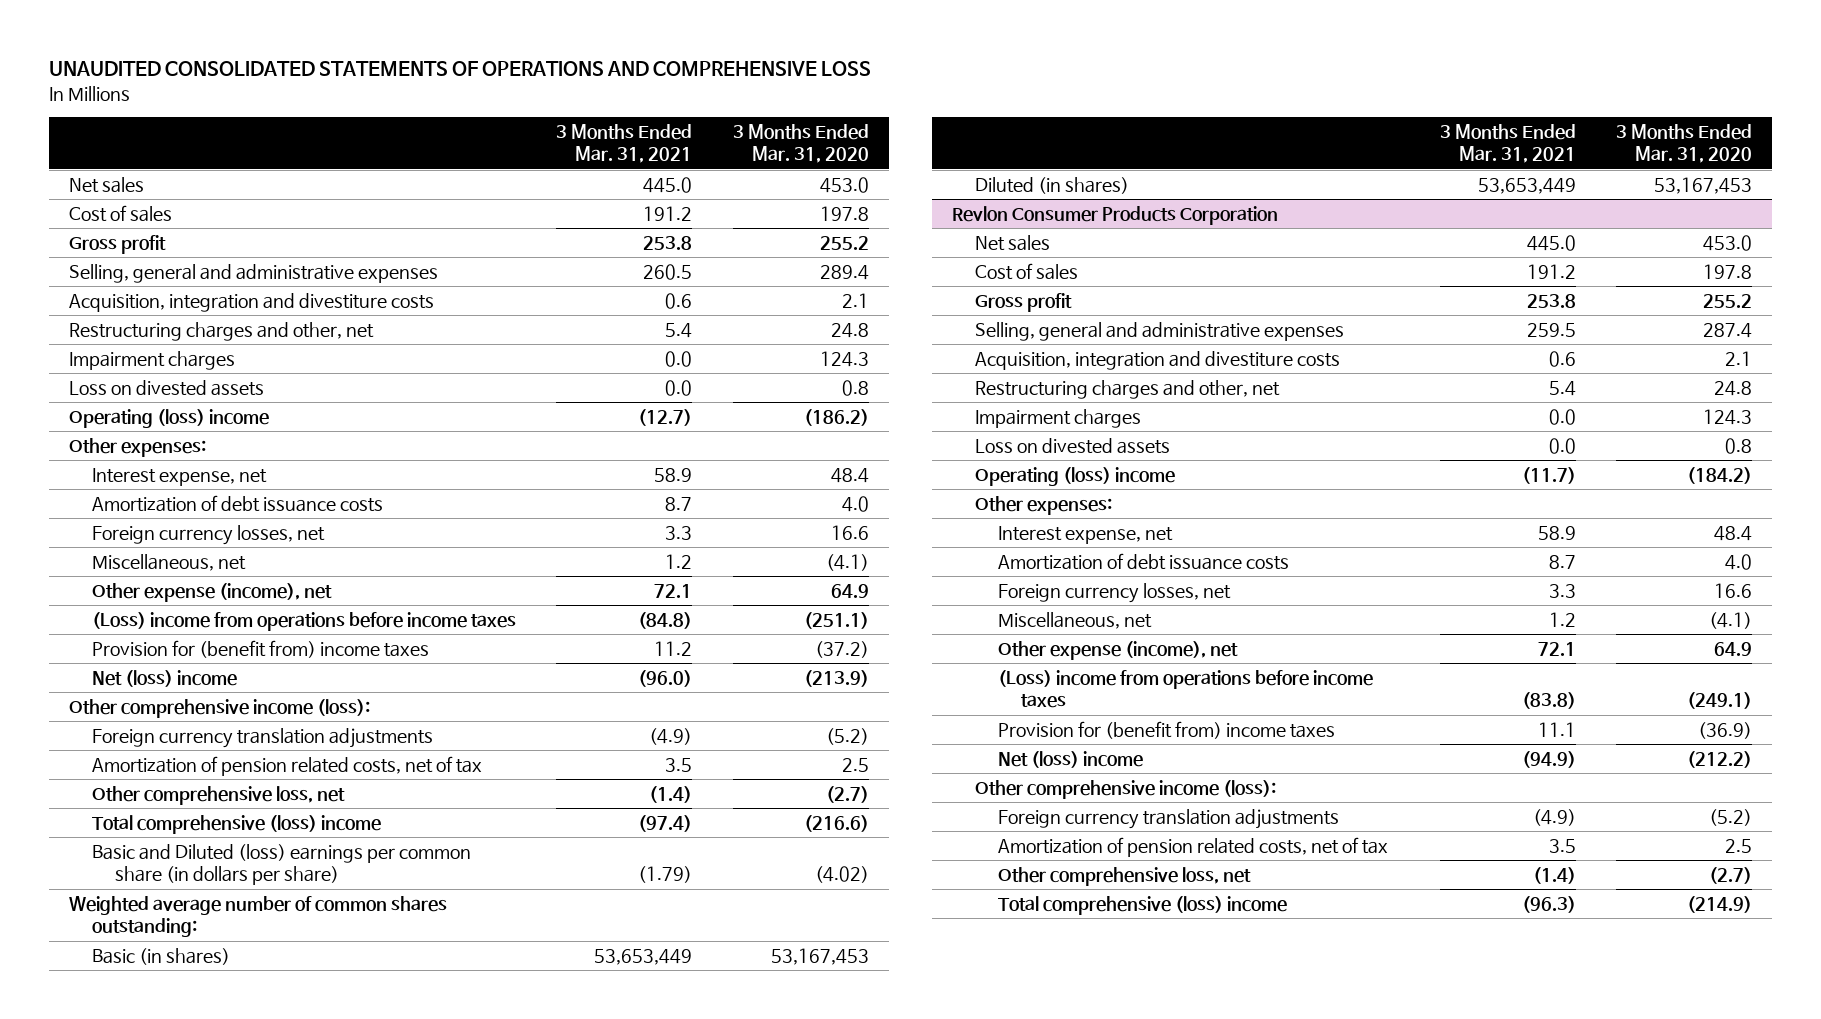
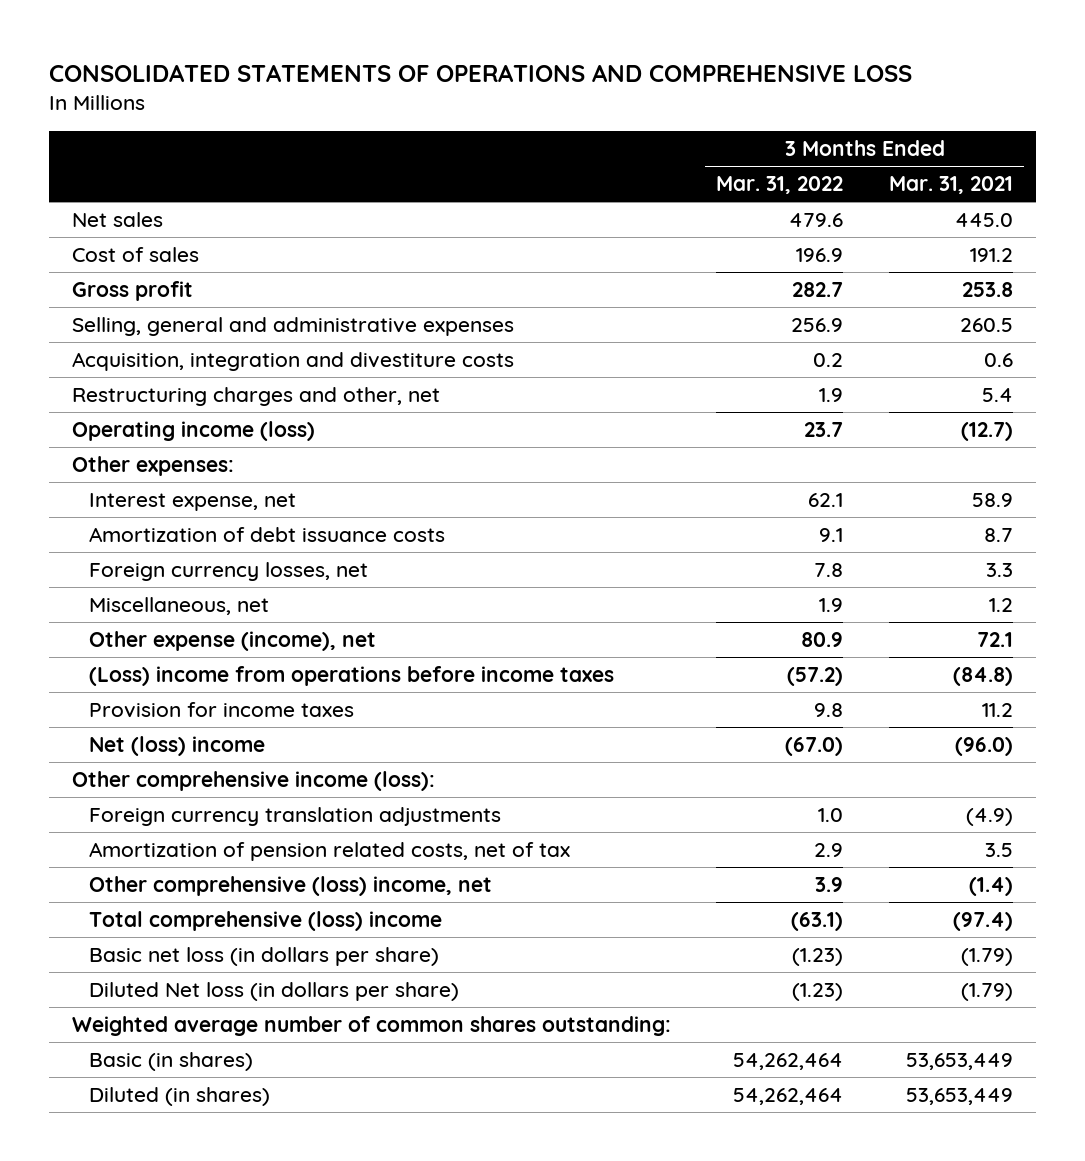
- UNAUDITED CONSOLIDATED STATEMENTS OF OPERATIONS AND COMPREHENSIVE LOSS
+ CONSOLIDATED STATEMENTS OF OPERATIONS AND COMPREHENSIVE LOSS
- | 3 Months Ended Mar. 31, 2021 | 3 Months Ended Mar. 31, 2020
+ | 3 Months Ended Mar. 31, 2022 | 3 Months Ended Mar. 31, 2021
- Impairment charges | 0.0 | 124.3
- Loss on divested assets | 0.0 | 0.8
- Operating (loss) income | (12.7) | (186.2)
+ Operating income (loss) | 23.7 | (12.7)
- Provision for (benefit from) income taxes | 11.2 | (37.2)
+ Provision for income taxes | 9.8 | 11.2
- Other comprehensive loss, net | (1.4) | (2.7)
+ Other comprehensive (loss) income, net | 3.9 | (1.4)
- Basic and Diluted (loss) earnings per common share (in dollars per share) | (1.79) | (4.02)
+ Basic net loss (in dollars per share) | (1.23) | (1.79)
+ Diluted Net loss (in dollars per share) | (1.23) | (1.79)
- Revlon Consumer Products Corporation
- Net sales | 445.0 | 453.0
- Cost of sales | 191.2 | 197.8
- Gross profit | 253.8 | 255.2
- Selling, general and administrative expenses | 259.5 | 287.4
- Acquisition, integration and divestiture costs | 0.6 | 2.1
- Restructuring charges and other, net | 5.4 | 24.8
- Impairment charges | 0.0 | 124.3
- Loss on divested assets | 0.0 | 0.8
- Operating (loss) income | (11.7) | (184.2)
- Other expenses:
- Interest expense, net | 58.9 | 48.4
- Amortization of debt issuance costs | 8.7 | 4.0
- Foreign currency losses, net | 3.3 | 16.6
- Miscellaneous, net | 1.2 | (4.1)
- Other expense (income), net | 72.1 | 64.9
- (Loss) income from operations before income taxes | (83.8) | (249.1)
- Provision for (benefit from) income taxes | 11.1 | (36.9)
- Net (loss) income | (94.9) | (212.2)
- Other comprehensive income (loss):
- Foreign currency translation adjustments | (4.9) | (5.2)
- Amortization of pension related costs, net of tax | 3.5 | 2.5
- Other comprehensive loss, net | (1.4) | (2.7)
- Total comprehensive (loss) income | (96.3) | (214.9)

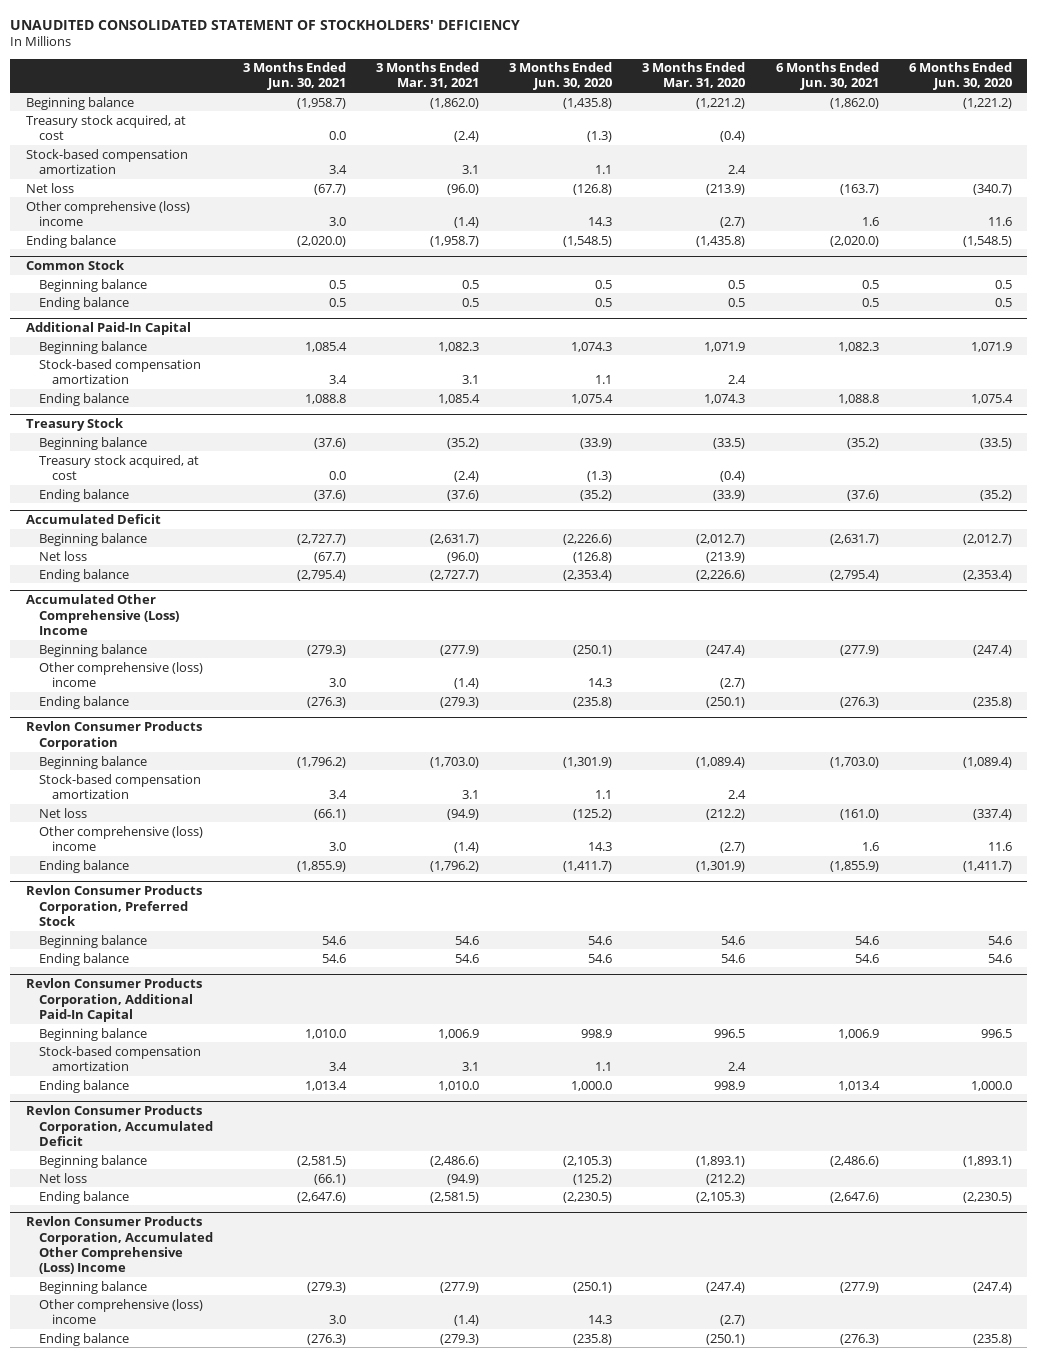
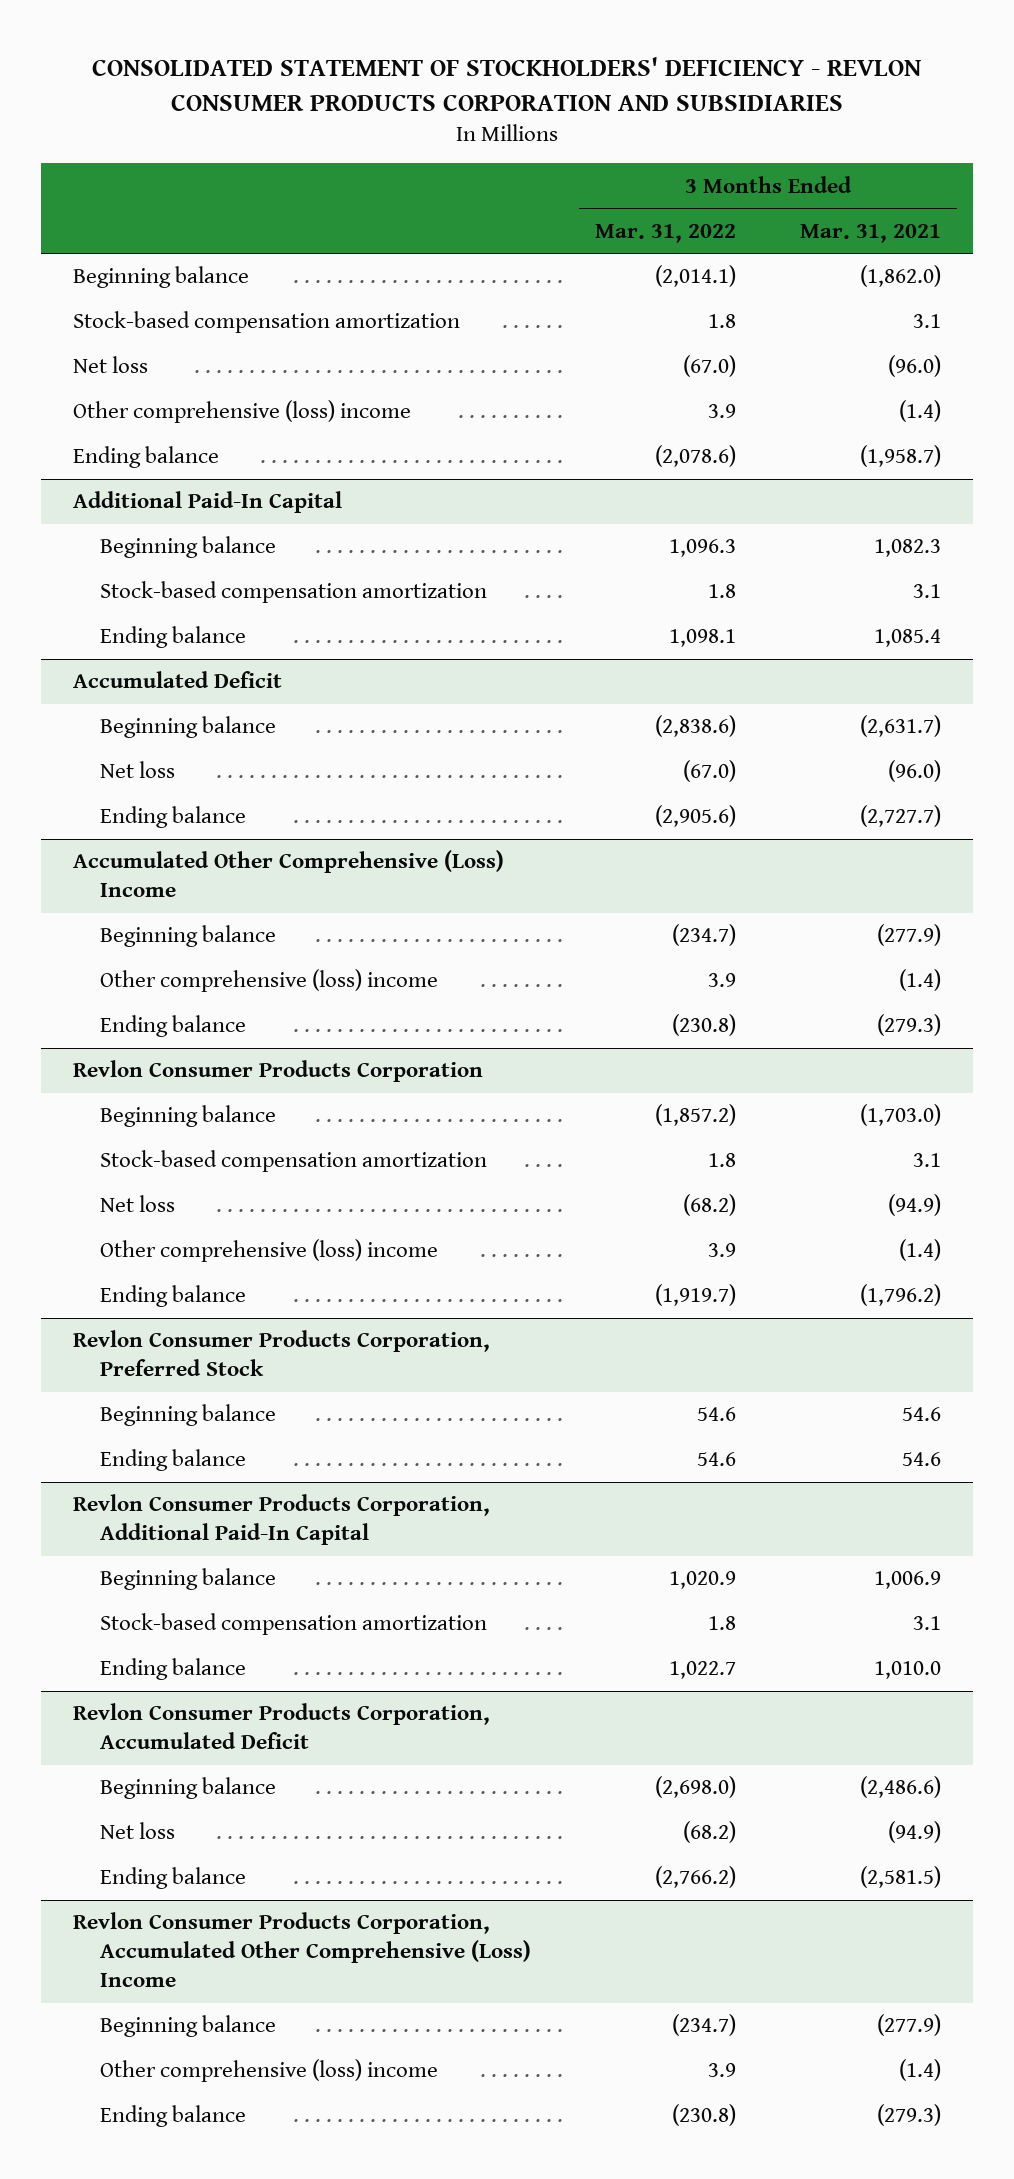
- UNAUDITED CONSOLIDATED STATEMENT OF STOCKHOLDERS' DEFICIENCY
+ CONSOLIDATED STATEMENT OF STOCKHOLDERS' DEFICIENCY - REVLON CONSUMER PRODUCTS CORPORATION AND SUBSIDIARIES
- | 3 Months Ended Jun. 30, 2021 | 3 Months Ended Mar. 31, 2021 | 3 Months Ended Jun. 30, 2020 | 3 Months Ended Mar. 31, 2020 | 6 Months Ended Jun. 30, 2021 | 6 Months Ended Jun. 30, 2020
+ | 3 Months Ended Mar. 31, 2022 | 3 Months Ended Mar. 31, 2021
- Treasury stock acquired, at cost | 0.0 | (2.4) | (1.3) | (0.4) | |
- Common Stock
- Beginning balance | 0.5 | 0.5 | 0.5 | 0.5 | 0.5 | 0.5
- Ending balance | 0.5 | 0.5 | 0.5 | 0.5 | 0.5 | 0.5
- Treasury Stock
- Beginning balance | (37.6) | (35.2) | (33.9) | (33.5) | (35.2) | (33.5)
- Treasury stock acquired, at cost | 0.0 | (2.4) | (1.3) | (0.4) | |
- Ending balance | (37.6) | (37.6) | (35.2) | (33.9) | (37.6) | (35.2)

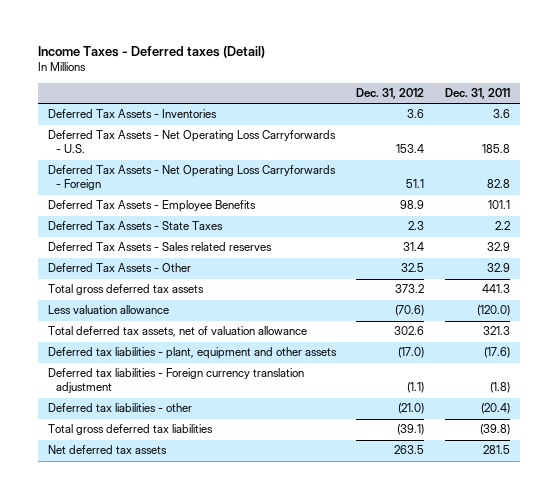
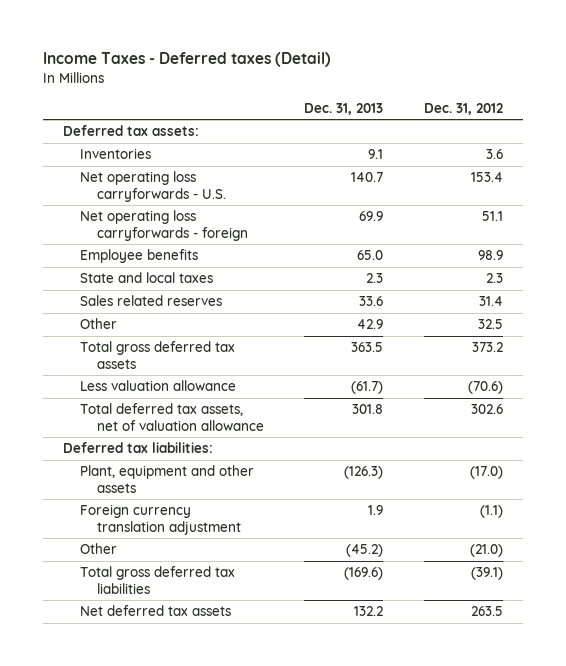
- | Dec. 31, 2012 | Dec. 31, 2011
+ | Dec. 31, 2013 | Dec. 31, 2012
- Deferred Tax Assets - Inventories | 3.6 | 3.6
- Deferred Tax Assets - Net Operating Loss Carryforwards - U.S. | 153.4 | 185.8
- Deferred Tax Assets - Net Operating Loss Carryforwards - Foreign | 51.1 | 82.8
- Deferred Tax Assets - Employee Benefits | 98.9 | 101.1
- Deferred Tax Assets - State Taxes | 2.3 | 2.2
- Deferred Tax Assets - Sales related reserves | 31.4 | 32.9
- Deferred Tax Assets - Other | 32.5 | 32.9
+ Deferred tax assets:
+ Inventories | 9.1 | 3.6
+ Net operating loss carryforwards - U.S. | 140.7 | 153.4
+ Net operating loss carryforwards - foreign | 69.9 | 51.1
+ Employee benefits | 65.0 | 98.9
+ State and local taxes | 2.3 | 2.3
+ Sales related reserves | 33.6 | 31.4
+ Other | 42.9 | 32.5
- Deferred tax liabilities - plant, equipment and other assets | (17.0) | (17.6)
- Deferred tax liabilities - Foreign currency translation adjustment | (1.1) | (1.8)
- Deferred tax liabilities - other | (21.0) | (20.4)
+ Deferred tax liabilities:
+ Plant, equipment and other assets | (126.3) | (17.0)
+ Foreign currency translation adjustment | 1.9 | (1.1)
+ Other | (45.2) | (21.0)

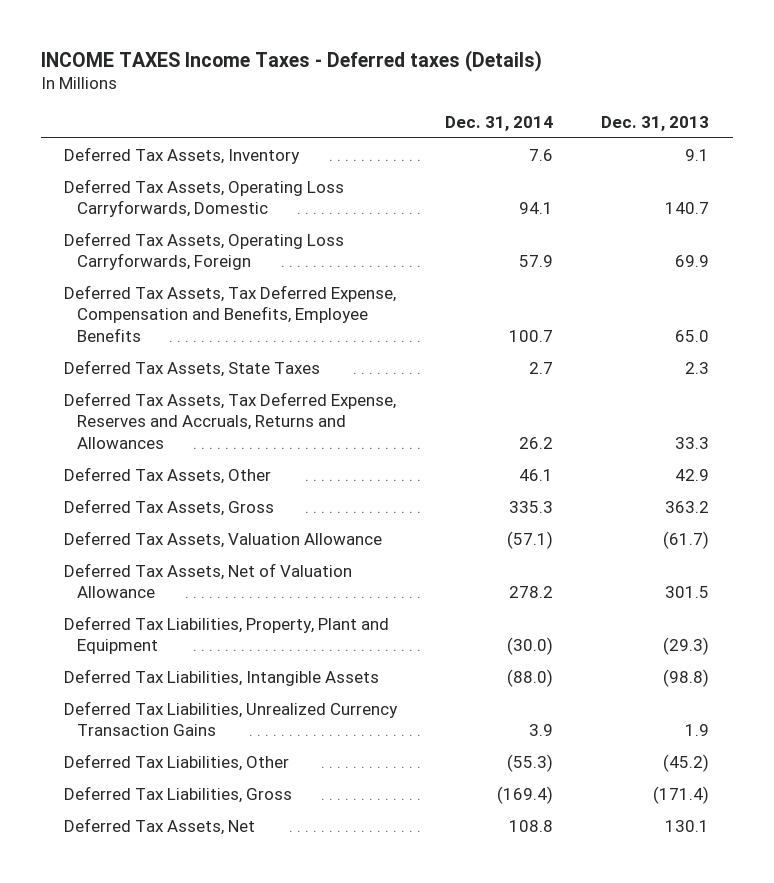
- Income Taxes - Deferred taxes (Detail)
+ INCOME TAXES Income Taxes - Deferred taxes (Details)
- | Dec. 31, 2013 | Dec. 31, 2012
+ | Dec. 31, 2014 | Dec. 31, 2013
- Deferred tax assets:
- Inventories | 9.1 | 3.6
- Net operating loss carryforwards - U.S. | 140.7 | 153.4
- Net operating loss carryforwards - foreign | 69.9 | 51.1
- Employee benefits | 65.0 | 98.9
- State and local taxes | 2.3 | 2.3
- Sales related reserves | 33.6 | 31.4
- Other | 42.9 | 32.5
- Total gross deferred tax assets | 363.5 | 373.2
- Less valuation allowance | (61.7) | (70.6)
- Total deferred tax assets, net of valuation allowance | 301.8 | 302.6
- Deferred tax liabilities:
- Plant, equipment and other assets | (126.3) | (17.0)
- Foreign currency translation adjustment | 1.9 | (1.1)
- Other | (45.2) | (21.0)
- Total gross deferred tax liabilities | (169.6) | (39.1)
- Net deferred tax assets | 132.2 | 263.5
+ Deferred Tax Assets, Inventory | 7.6 | 9.1
+ Deferred Tax Assets, Operating Loss Carryforwards, Domestic | 94.1 | 140.7
+ Deferred Tax Assets, Operating Loss Carryforwards, Foreign | 57.9 | 69.9
+ Deferred Tax Assets, Tax Deferred Expense, Compensation and Benefits, Employee Benefits | 100.7 | 65.0
+ Deferred Tax Assets, State Taxes | 2.7 | 2.3
+ Deferred Tax Assets, Tax Deferred Expense, Reserves and Accruals, Returns and Allowances | 26.2 | 33.3
+ Deferred Tax Assets, Other | 46.1 | 42.9
+ Deferred Tax Assets, Gross | 335.3 | 363.2
+ Deferred Tax Assets, Valuation Allowance | (57.1) | (61.7)
+ Deferred Tax Assets, Net of Valuation Allowance | 278.2 | 301.5
+ Deferred Tax Liabilities, Property, Plant and Equipment | (30.0) | (29.3)
+ Deferred Tax Liabilities, Intangible Assets | (88.0) | (98.8)
+ Deferred Tax Liabilities, Unrealized Currency Transaction Gains | 3.9 | 1.9
+ Deferred Tax Liabilities, Other | (55.3) | (45.2)
+ Deferred Tax Liabilities, Gross | (169.4) | (171.4)
+ Deferred Tax Assets, Net | 108.8 | 130.1

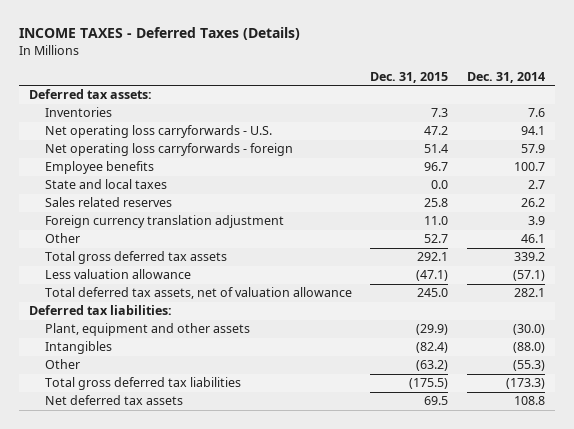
- INCOME TAXES Income Taxes - Deferred taxes (Details)
+ INCOME TAXES - Deferred Taxes (Details)
- | Dec. 31, 2014 | Dec. 31, 2013
+ | Dec. 31, 2015 | Dec. 31, 2014
- Deferred Tax Assets, Inventory | 7.6 | 9.1
- Deferred Tax Assets, Operating Loss Carryforwards, Domestic | 94.1 | 140.7
- Deferred Tax Assets, Operating Loss Carryforwards, Foreign | 57.9 | 69.9
- Deferred Tax Assets, Tax Deferred Expense, Compensation and Benefits, Employee Benefits | 100.7 | 65.0
- Deferred Tax Assets, State Taxes | 2.7 | 2.3
- Deferred Tax Assets, Tax Deferred Expense, Reserves and Accruals, Returns and Allowances | 26.2 | 33.3
- Deferred Tax Assets, Other | 46.1 | 42.9
- Deferred Tax Assets, Gross | 335.3 | 363.2
- Deferred Tax Assets, Valuation Allowance | (57.1) | (61.7)
- Deferred Tax Assets, Net of Valuation Allowance | 278.2 | 301.5
- Deferred Tax Liabilities, Property, Plant and Equipment | (30.0) | (29.3)
- Deferred Tax Liabilities, Intangible Assets | (88.0) | (98.8)
- Deferred Tax Liabilities, Unrealized Currency Transaction Gains | 3.9 | 1.9
- Deferred Tax Liabilities, Other | (55.3) | (45.2)
- Deferred Tax Liabilities, Gross | (169.4) | (171.4)
- Deferred Tax Assets, Net | 108.8 | 130.1
+ Deferred tax assets:
+ Inventories | 7.3 | 7.6
+ Net operating loss carryforwards - U.S. | 47.2 | 94.1
+ Net operating loss carryforwards - foreign | 51.4 | 57.9
+ Employee benefits | 96.7 | 100.7
+ State and local taxes | 0.0 | 2.7
+ Sales related reserves | 25.8 | 26.2
+ Foreign currency translation adjustment | 11.0 | 3.9
+ Other | 52.7 | 46.1
+ Total gross deferred tax assets | 292.1 | 339.2
+ Less valuation allowance | (47.1) | (57.1)
+ Total deferred tax assets, net of valuation allowance | 245.0 | 282.1
+ Deferred tax liabilities:
+ Plant, equipment and other assets | (29.9) | (30.0)
+ Intangibles | (82.4) | (88.0)
+ Other | (63.2) | (55.3)
+ Total gross deferred tax liabilities | (175.5) | (173.3)
+ Net deferred tax assets | 69.5 | 108.8

